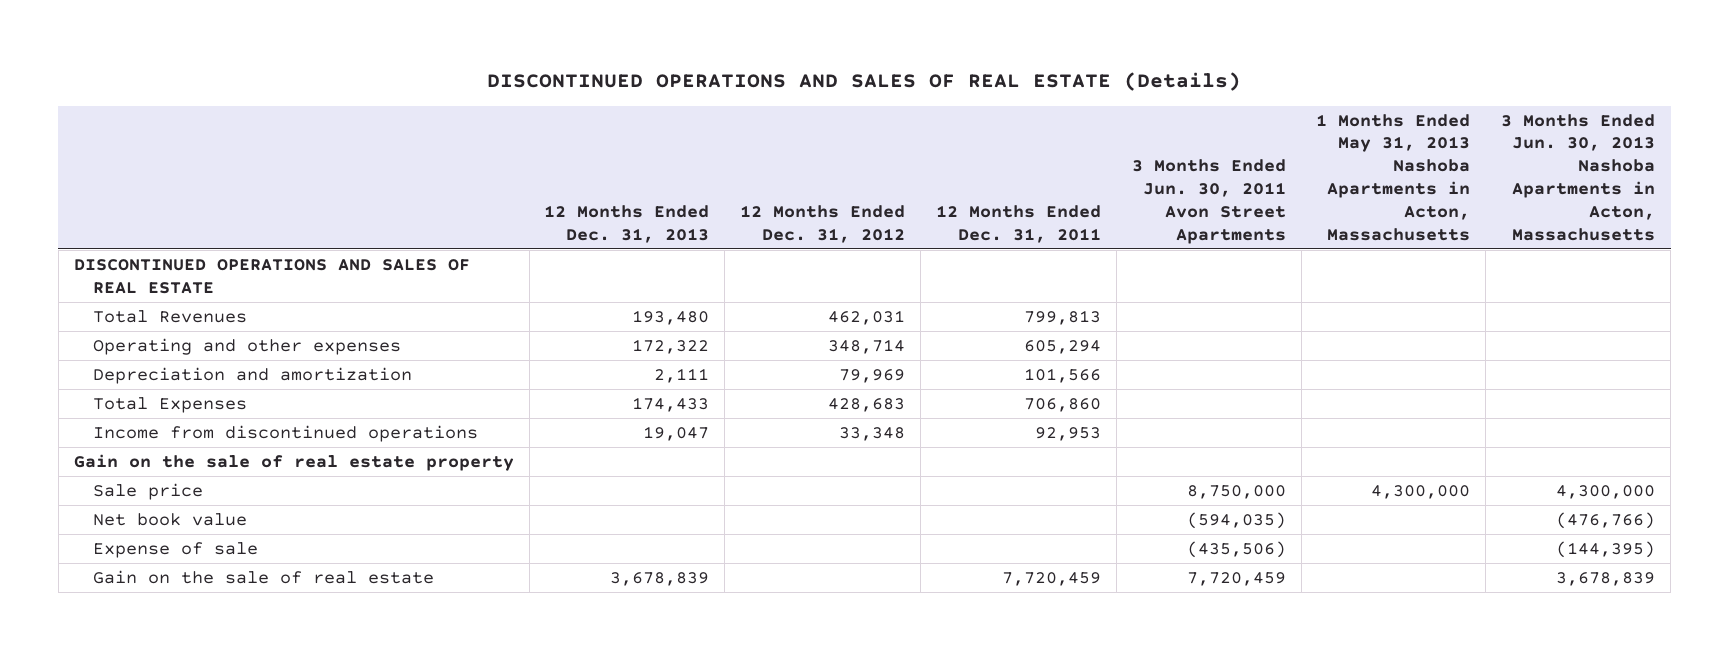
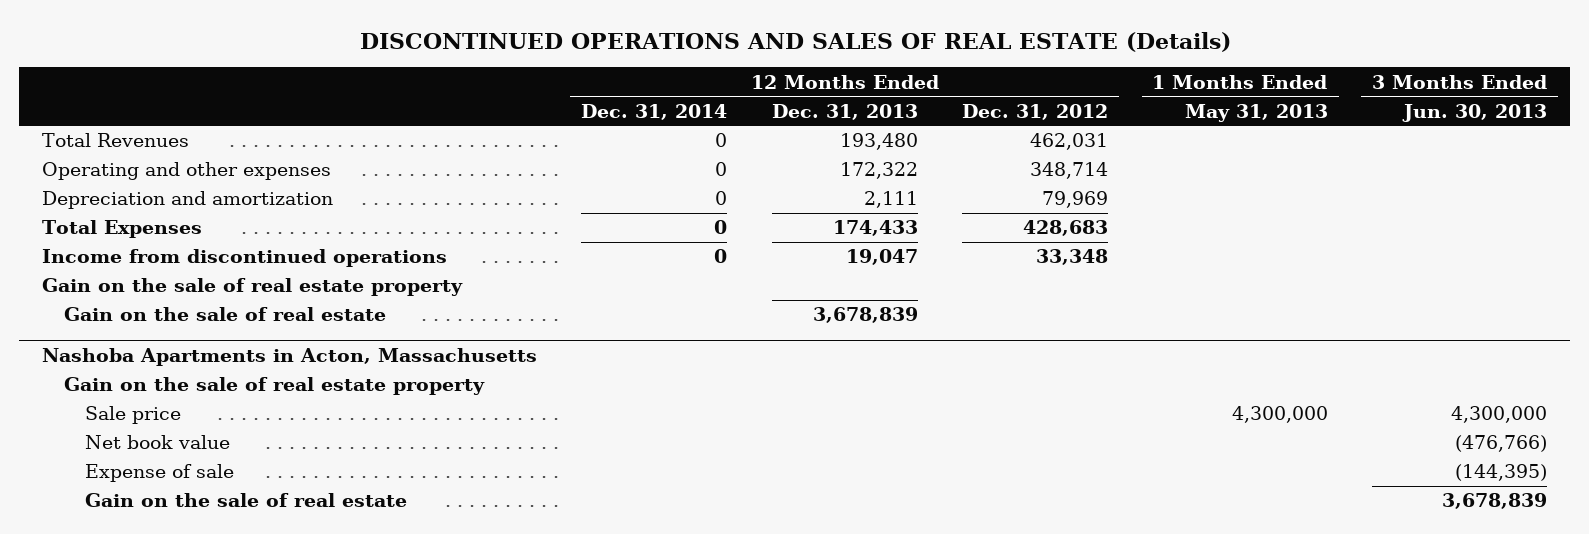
- | 12 Months Ended Dec. 31, 2013 | 12 Months Ended Dec. 31, 2012 | 12 Months Ended Dec. 31, 2011 | 3 Months Ended Jun. 30, 2011 Avon Street Apartments | 1 Months Ended May 31, 2013 Nashoba Apartments in Acton, Massachusetts | 3 Months Ended Jun. 30, 2013 Nashoba Apartments in Acton, Massachusetts
+ | 12 Months Ended Dec. 31, 2014 | 12 Months Ended Dec. 31, 2013 | 12 Months Ended Dec. 31, 2012 | 1 Months Ended May 31, 2013 | 3 Months Ended Jun. 30, 2013
- DISCONTINUED OPERATIONS AND SALES OF REAL ESTATE
moved up: Gain on the sale of real estate | | 3,678,839 | | |
+ Nashoba Apartments in Acton, Massachusetts
+ Gain on the sale of real estate property
+ Gain on the sale of real estate | | | | | 3,678,839

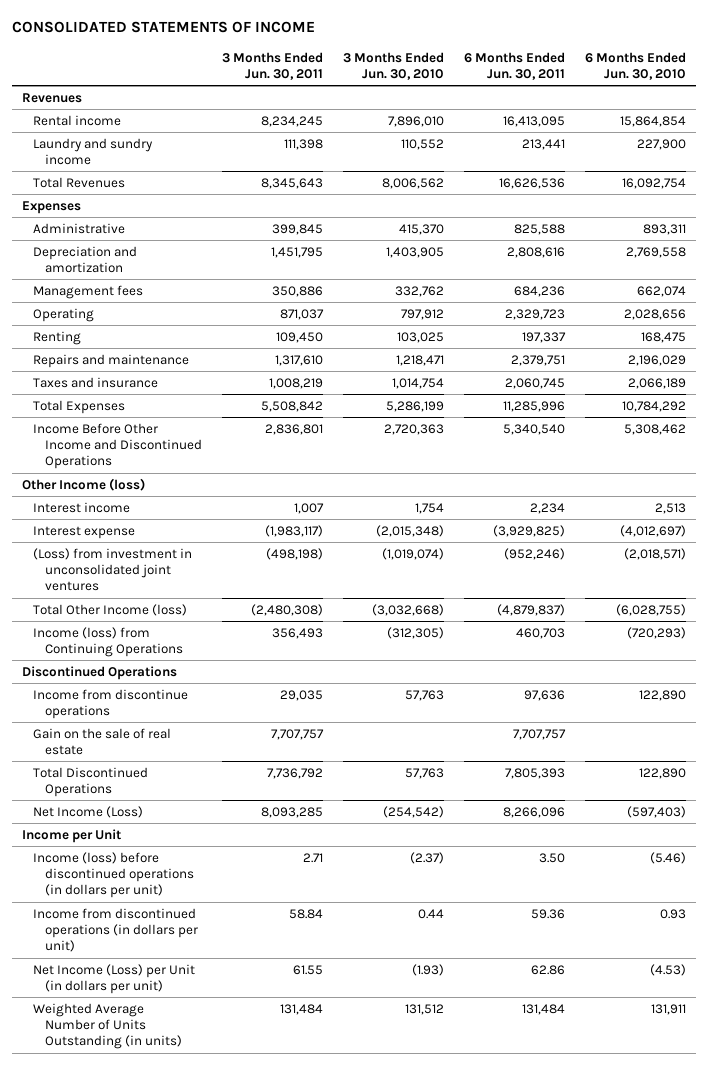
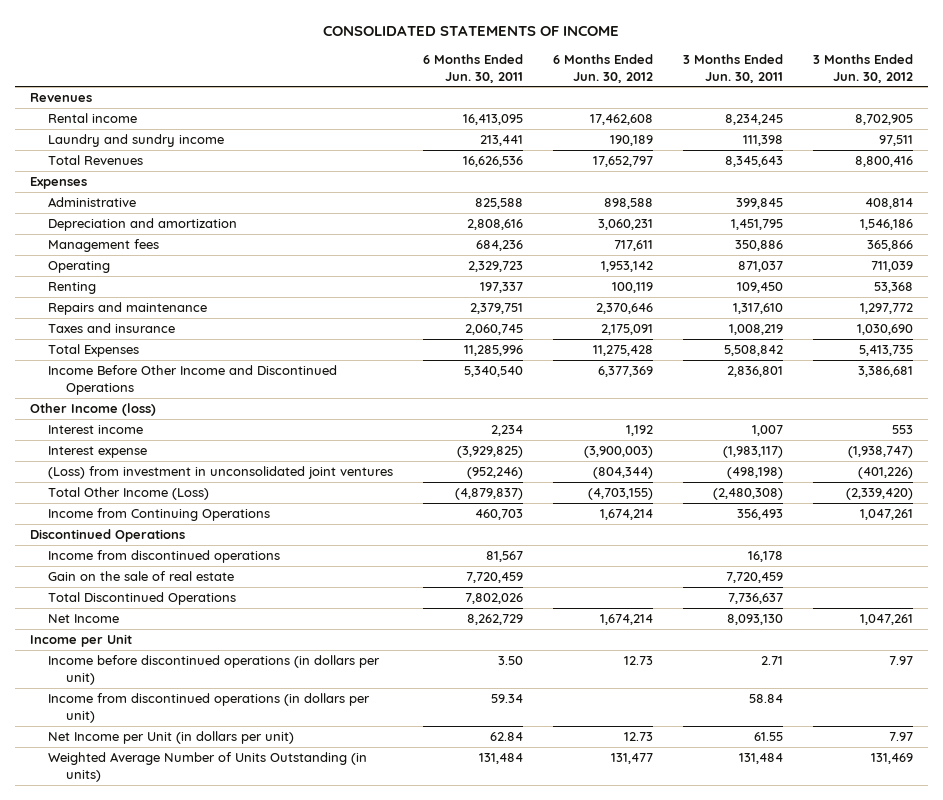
- | 3 Months Ended Jun. 30, 2011 | 3 Months Ended Jun. 30, 2010 | 6 Months Ended Jun. 30, 2011 | 6 Months Ended Jun. 30, 2010
+ | 6 Months Ended Jun. 30, 2011 | 6 Months Ended Jun. 30, 2012 | 3 Months Ended Jun. 30, 2011 | 3 Months Ended Jun. 30, 2012
- Total Other Income (loss) | (2,480,308) | (3,032,668) | (4,879,837) | (6,028,755)
- Income (loss) from Continuing Operations | 356,493 | (312,305) | 460,703 | (720,293)
+ Total Other Income (Loss) | (4,879,837) | (4,703,155) | (2,480,308) | (2,339,420)
+ Income from Continuing Operations | 460,703 | 1,674,214 | 356,493 | 1,047,261
- Income from discontinue operations | 29,035 | 57,763 | 97,636 | 122,890
- Gain on the sale of real estate | 7,707,757 | | 7,707,757 |
- Total Discontinued Operations | 7,736,792 | 57,763 | 7,805,393 | 122,890
- Net Income (Loss) | 8,093,285 | (254,542) | 8,266,096 | (597,403)
+ Income from discontinued operations | 81,567 | | 16,178 |
+ Gain on the sale of real estate | 7,720,459 | | 7,720,459 |
+ Total Discontinued Operations | 7,802,026 | | 7,736,637 |
+ Net Income | 8,262,729 | 1,674,214 | 8,093,130 | 1,047,261
- Income (loss) before discontinued operations (in dollars per unit) | 2.71 | (2.37) | 3.50 | (5.46)
- Income from discontinued operations (in dollars per unit) | 58.84 | 0.44 | 59.36 | 0.93
- Net Income (Loss) per Unit (in dollars per unit) | 61.55 | (1.93) | 62.86 | (4.53)
+ Income before discontinued operations (in dollars per unit) | 3.50 | 12.73 | 2.71 | 7.97
+ Income from discontinued operations (in dollars per unit) | 59.34 | | 58.84 |
+ Net Income per Unit (in dollars per unit) | 62.84 | 12.73 | 61.55 | 7.97

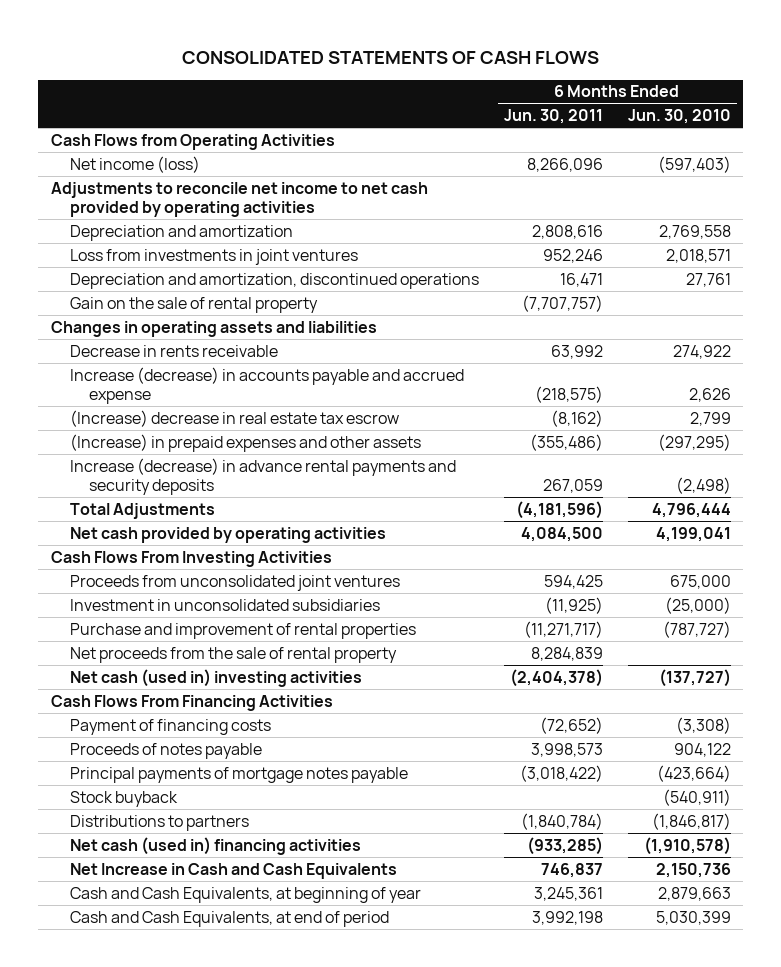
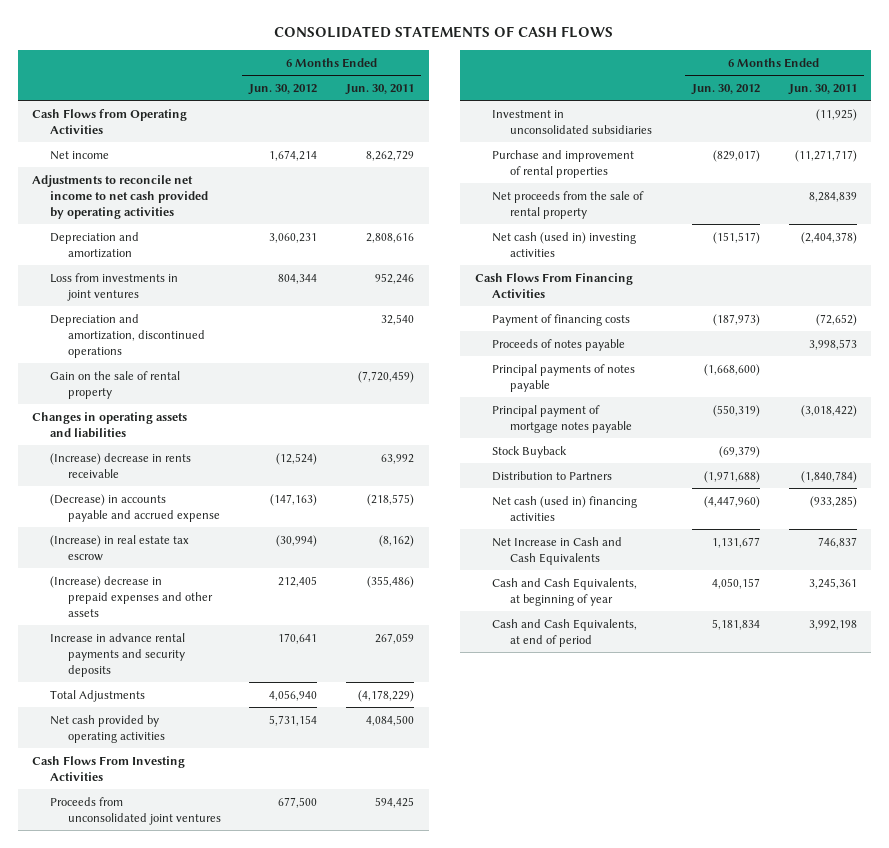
- | 6 Months Ended Jun. 30, 2011 | 6 Months Ended Jun. 30, 2010
+ | 6 Months Ended Jun. 30, 2012 | 6 Months Ended Jun. 30, 2011
- Net income (loss) | 8,266,096 | (597,403)
+ Net income | 1,674,214 | 8,262,729
- Depreciation and amortization, discontinued operations | 16,471 | 27,761
- Gain on the sale of rental property | (7,707,757) |
+ Depreciation and amortization, discontinued operations | | 32,540
+ Gain on the sale of rental property | | (7,720,459)
- Decrease in rents receivable | 63,992 | 274,922
- Increase (decrease) in accounts payable and accrued expense | (218,575) | 2,626
- (Increase) decrease in real estate tax escrow | (8,162) | 2,799
- (Increase) in prepaid expenses and other assets | (355,486) | (297,295)
- Increase (decrease) in advance rental payments and security deposits | 267,059 | (2,498)
- Total Adjustments | (4,181,596) | 4,796,444
+ (Increase) decrease in rents receivable | (12,524) | 63,992
+ (Decrease) in accounts payable and accrued expense | (147,163) | (218,575)
+ (Increase) in real estate tax escrow | (30,994) | (8,162)
+ (Increase) decrease in prepaid expenses and other assets | 212,405 | (355,486)
+ Increase in advance rental payments and security deposits | 170,641 | 267,059
+ Total Adjustments | 4,056,940 | (4,178,229)
- Principal payments of mortgage notes payable | (3,018,422) | (423,664)
- Stock buyback | | (540,911)
- Distributions to partners | (1,840,784) | (1,846,817)
+ Principal payments of notes payable | (1,668,600) |
+ Principal payment of mortgage notes payable | (550,319) | (3,018,422)
+ Stock Buyback | (69,379) |
+ Distribution to Partners | (1,971,688) | (1,840,784)

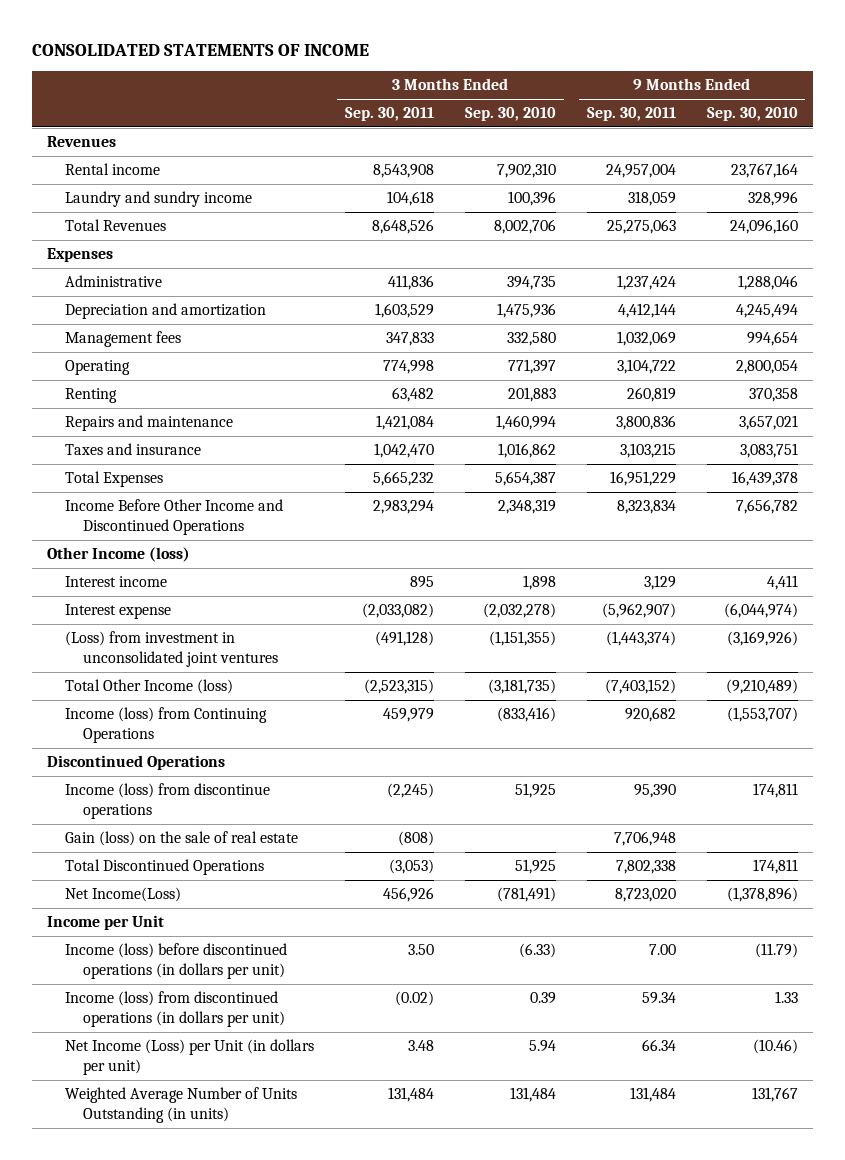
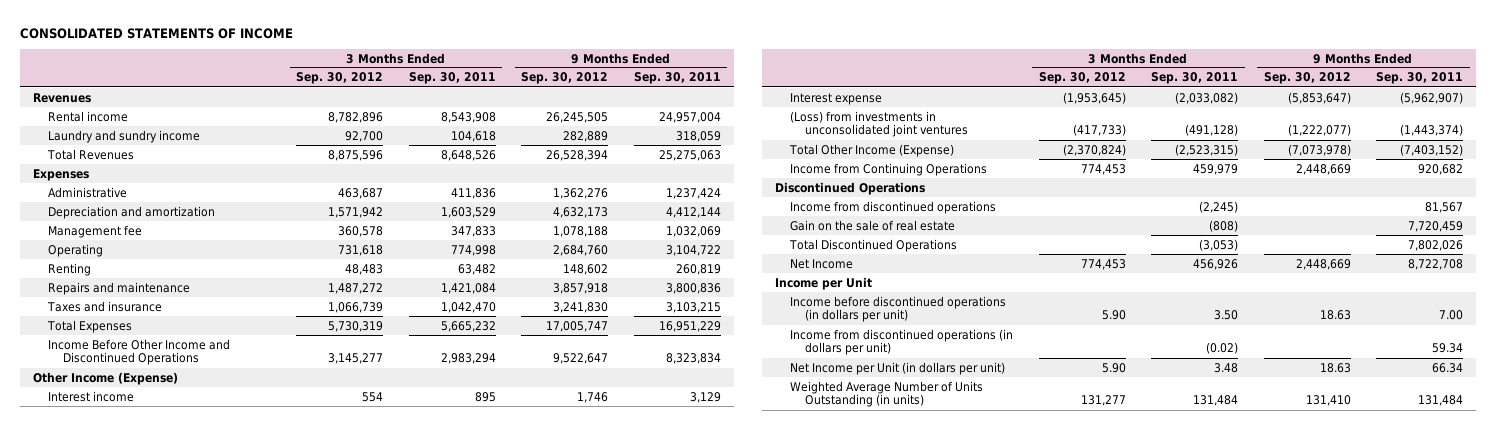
- | 3 Months Ended Sep. 30, 2011 | 3 Months Ended Sep. 30, 2010 | 9 Months Ended Sep. 30, 2011 | 9 Months Ended Sep. 30, 2010
+ | 3 Months Ended Sep. 30, 2012 | 3 Months Ended Sep. 30, 2011 | 9 Months Ended Sep. 30, 2012 | 9 Months Ended Sep. 30, 2011
- Management fees | 347,833 | 332,580 | 1,032,069 | 994,654
+ Management fee | 360,578 | 347,833 | 1,078,188 | 1,032,069
- Other Income (loss)
+ Other Income (Expense)
- (Loss) from investment in unconsolidated joint ventures | (491,128) | (1,151,355) | (1,443,374) | (3,169,926)
- Total Other Income (loss) | (2,523,315) | (3,181,735) | (7,403,152) | (9,210,489)
- Income (loss) from Continuing Operations | 459,979 | (833,416) | 920,682 | (1,553,707)
+ (Loss) from investments in unconsolidated joint ventures | (417,733) | (491,128) | (1,222,077) | (1,443,374)
+ Total Other Income (Expense) | (2,370,824) | (2,523,315) | (7,073,978) | (7,403,152)
+ Income from Continuing Operations | 774,453 | 459,979 | 2,448,669 | 920,682
- Income (loss) from discontinue operations | (2,245) | 51,925 | 95,390 | 174,811
- Gain (loss) on the sale of real estate | (808) | | 7,706,948 |
- Total Discontinued Operations | (3,053) | 51,925 | 7,802,338 | 174,811
- Net Income(Loss) | 456,926 | (781,491) | 8,723,020 | (1,378,896)
+ Income from discontinued operations | | (2,245) | | 81,567
+ Gain on the sale of real estate | | (808) | | 7,720,459
+ Total Discontinued Operations | | (3,053) | | 7,802,026
+ Net Income | 774,453 | 456,926 | 2,448,669 | 8,722,708
- Income (loss) before discontinued operations (in dollars per unit) | 3.50 | (6.33) | 7.00 | (11.79)
- Income (loss) from discontinued operations (in dollars per unit) | (0.02) | 0.39 | 59.34 | 1.33
- Net Income (Loss) per Unit (in dollars per unit) | 3.48 | 5.94 | 66.34 | (10.46)
+ Income before discontinued operations (in dollars per unit) | 5.90 | 3.50 | 18.63 | 7.00
+ Income from discontinued operations (in dollars per unit) | | (0.02) | | 59.34
+ Net Income per Unit (in dollars per unit) | 5.90 | 3.48 | 18.63 | 66.34

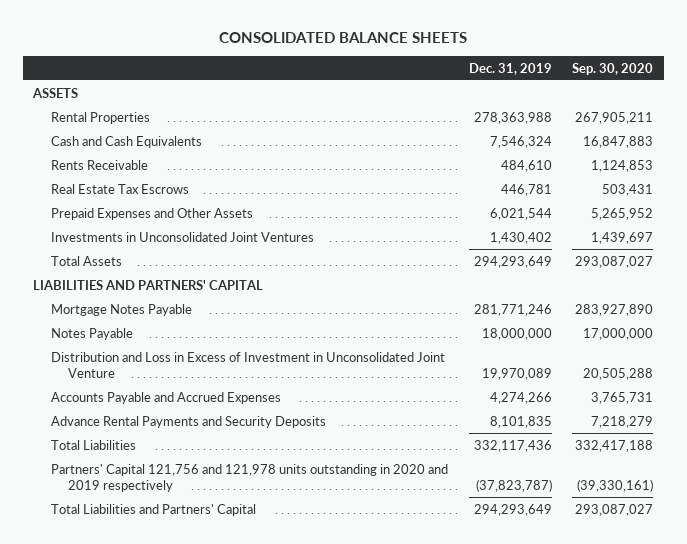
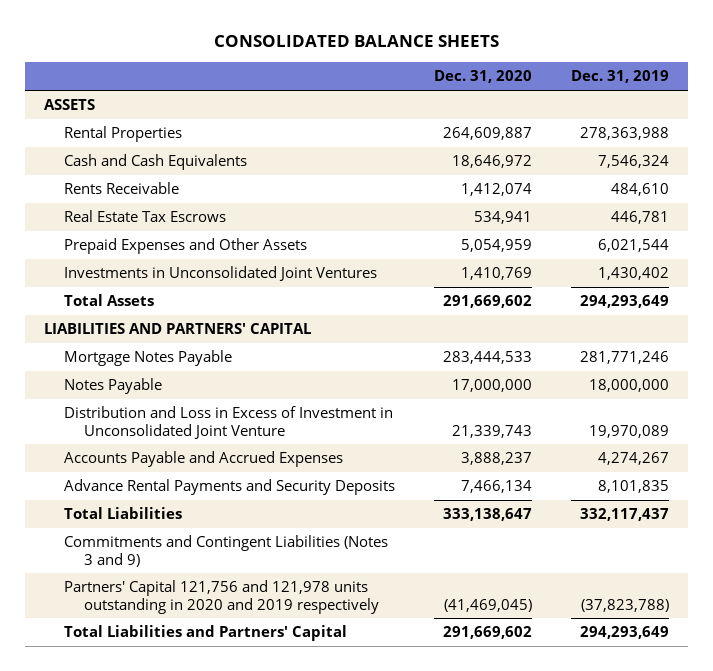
- | Dec. 31, 2019 | Sep. 30, 2020
+ | Dec. 31, 2020 | Dec. 31, 2019
- Accounts Payable and Accrued Expenses | 4,274,266 | 3,765,731
+ Accounts Payable and Accrued Expenses | 3,888,237 | 4,274,267
- Total Liabilities | 332,117,436 | 332,417,188
- Partners' Capital 121,756 and 121,978 units outstanding in 2020 and 2019 respectively | (37,823,787) | (39,330,161)
+ Total Liabilities | 333,138,647 | 332,117,437
+ Commitments and Contingent Liabilities (Notes 3 and 9)
+ Partners' Capital 121,756 and 121,978 units outstanding in 2020 and 2019 respectively | (41,469,045) | (37,823,788)

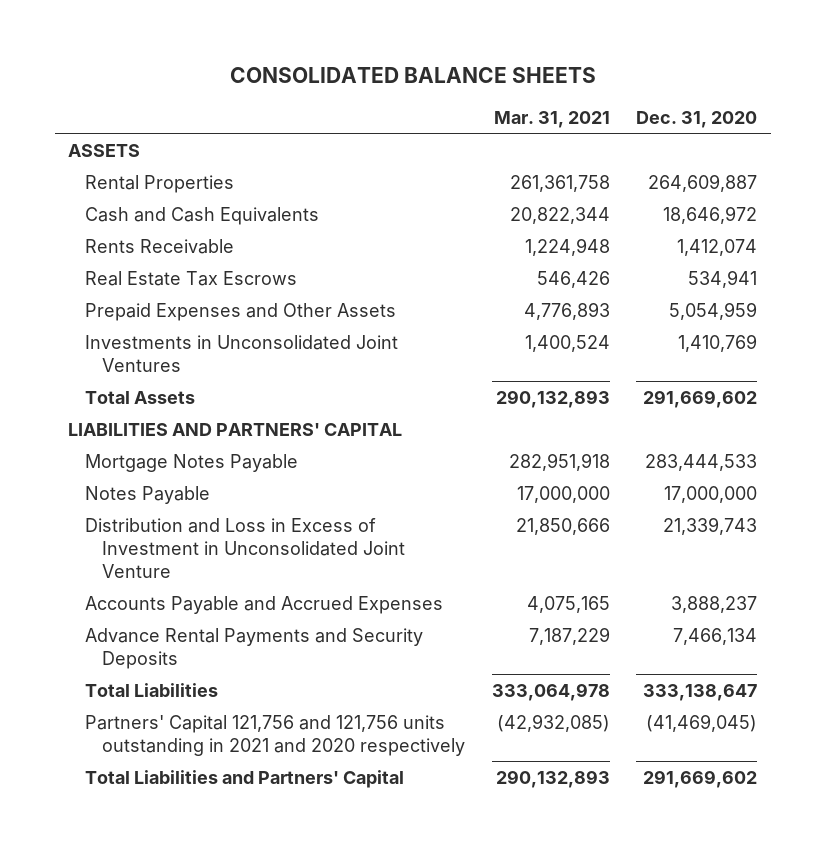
- | Dec. 31, 2020 | Dec. 31, 2019
+ | Mar. 31, 2021 | Dec. 31, 2020
- Commitments and Contingent Liabilities (Notes 3 and 9)
- Partners' Capital 121,756 and 121,978 units outstanding in 2020 and 2019 respectively | (41,469,045) | (37,823,788)
+ Partners' Capital 121,756 and 121,756 units outstanding in 2021 and 2020 respectively | (42,932,085) | (41,469,045)

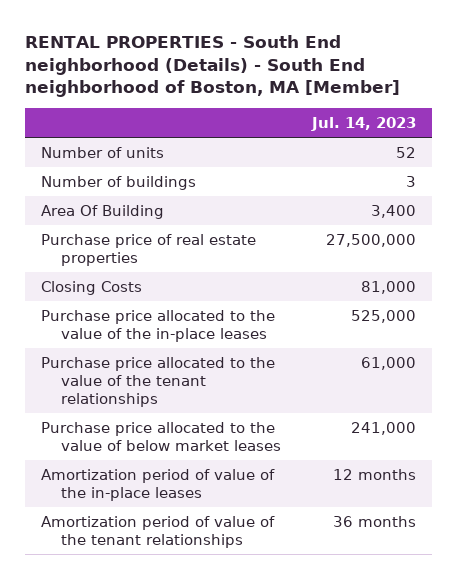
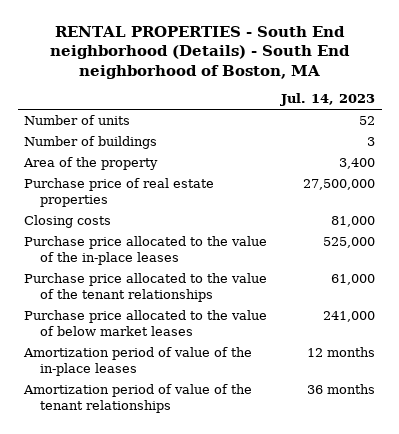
- RENTAL PROPERTIES - South End neighborhood (Details) - South End neighborhood of Boston, MA [Member]
+ RENTAL PROPERTIES - South End neighborhood (Details) - South End neighborhood of Boston, MA
- Area Of Building | 3,400
+ Area of the property | 3,400
- Closing Costs | 81,000
+ Closing costs | 81,000

